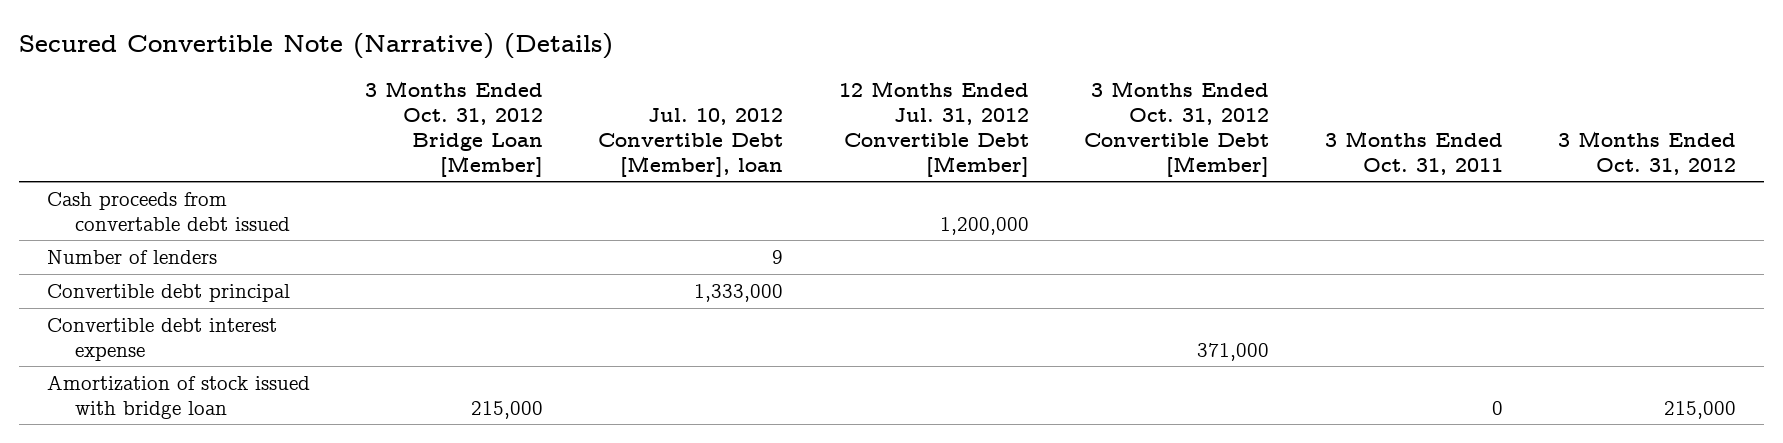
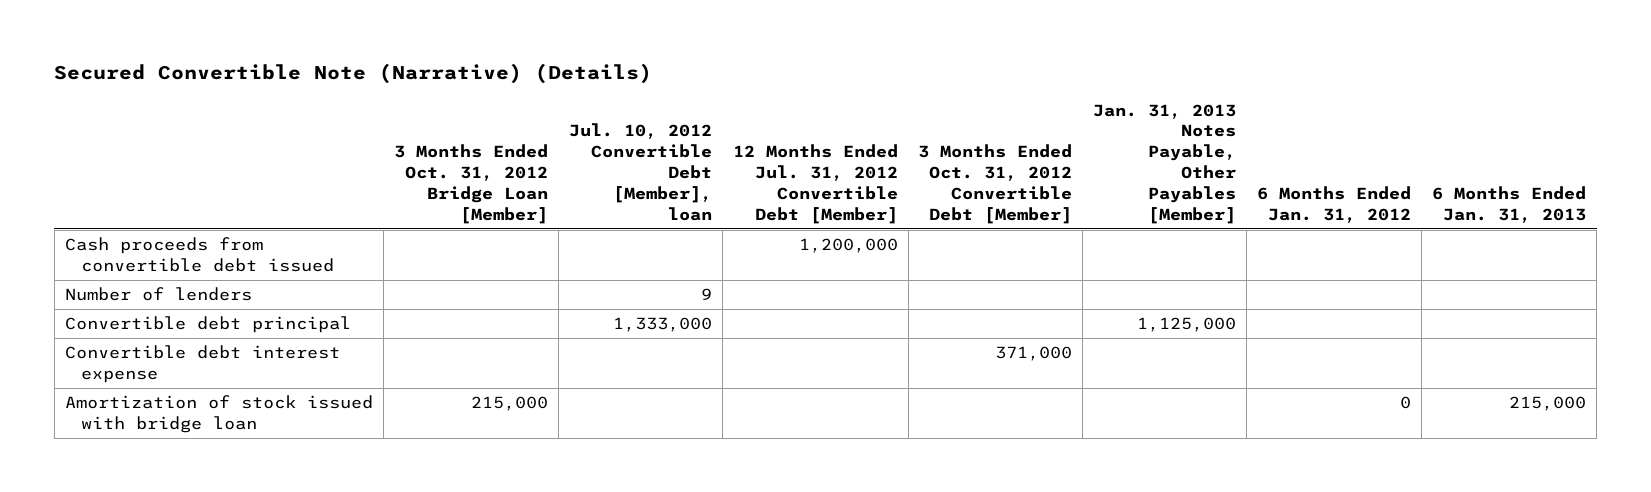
- | 3 Months Ended Oct. 31, 2012 Bridge Loan [Member] | Jul. 10, 2012 Convertible Debt [Member], loan | 12 Months Ended Jul. 31, 2012 Convertible Debt [Member] | 3 Months Ended Oct. 31, 2012 Convertible Debt [Member] | 3 Months Ended Oct. 31, 2011 | 3 Months Ended Oct. 31, 2012
+ | 3 Months Ended Oct. 31, 2012 Bridge Loan [Member] | Jul. 10, 2012 Convertible Debt [Member], loan | 12 Months Ended Jul. 31, 2012 Convertible Debt [Member] | 3 Months Ended Oct. 31, 2012 Convertible Debt [Member] | Jan. 31, 2013 Notes Payable, Other Payables [Member] | 6 Months Ended Jan. 31, 2012 | 6 Months Ended Jan. 31, 2013
- Cash proceeds from convertable debt issued | | | 1,200,000 | | |
+ Cash proceeds from convertible debt issued | | | 1,200,000 | | | |

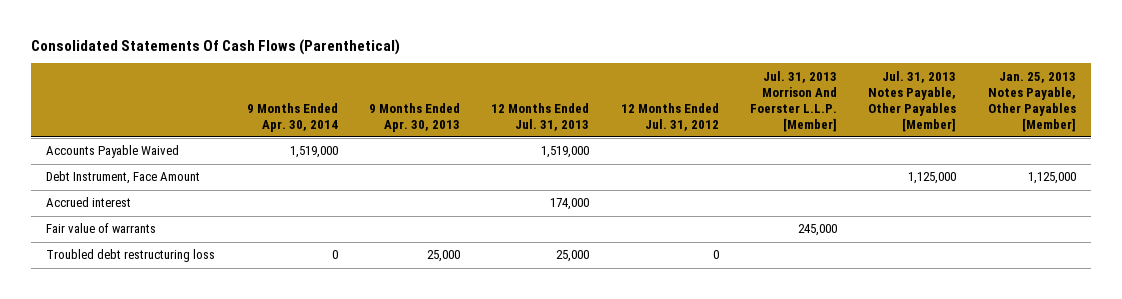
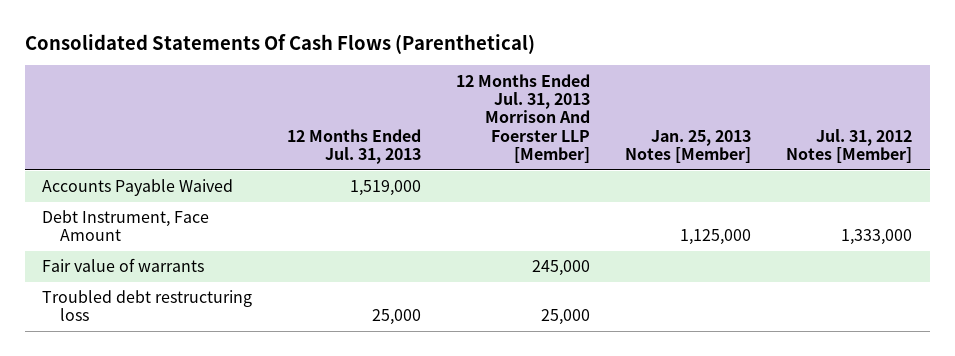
- | 9 Months Ended Apr. 30, 2014 | 9 Months Ended Apr. 30, 2013 | 12 Months Ended Jul. 31, 2013 | 12 Months Ended Jul. 31, 2012 | Jul. 31, 2013 Morrison And Foerster L.L.P. [Member] | Jul. 31, 2013 Notes Payable, Other Payables [Member] | Jan. 25, 2013 Notes Payable, Other Payables [Member]
+ | 12 Months Ended Jul. 31, 2013 | 12 Months Ended Jul. 31, 2013 Morrison And Foerster LLP [Member] | Jan. 25, 2013 Notes [Member] | Jul. 31, 2012 Notes [Member]
- Accrued interest | | | 174,000 | | | |

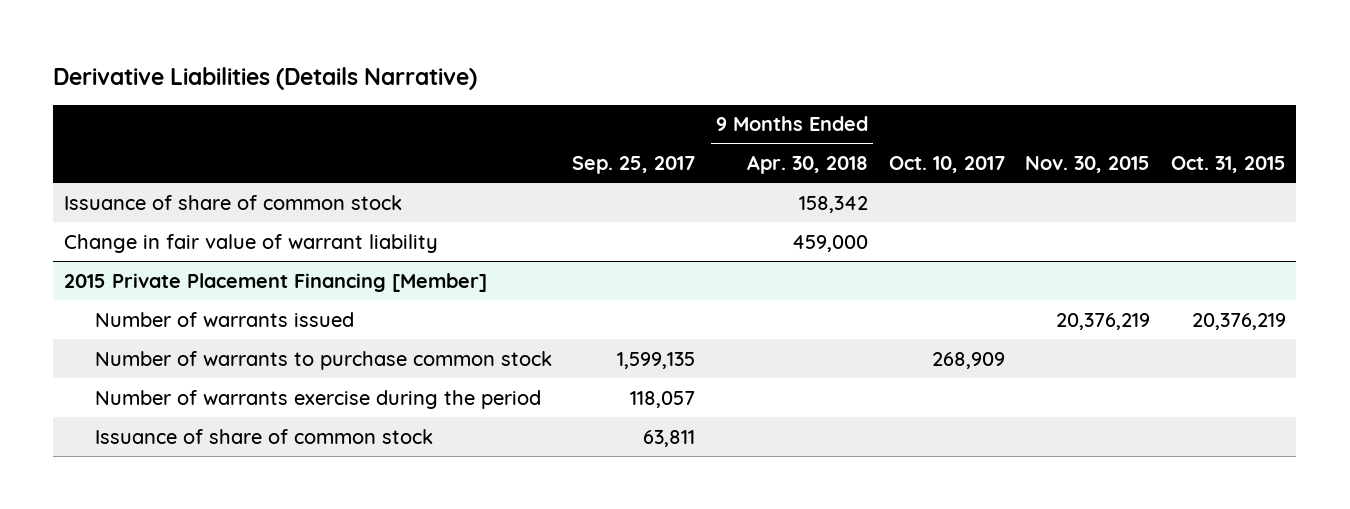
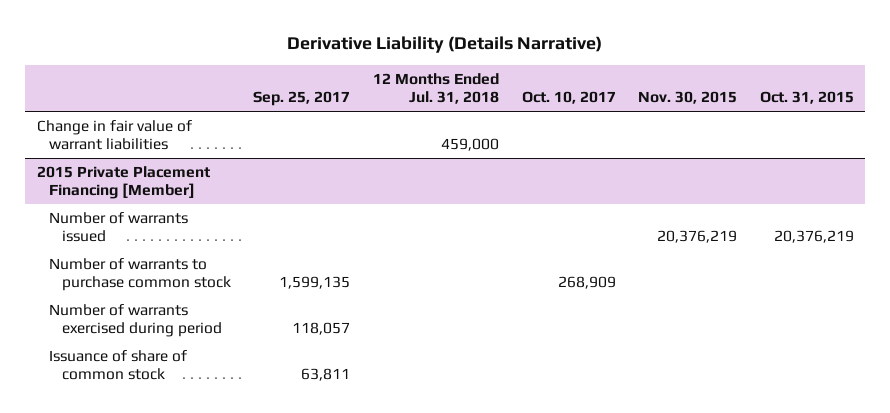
- Derivative Liabilities (Details Narrative)
+ Derivative Liability (Details Narrative)
- | Sep. 25, 2017 | 9 Months Ended Apr. 30, 2018 | Oct. 10, 2017 | Nov. 30, 2015 | Oct. 31, 2015
+ | Sep. 25, 2017 | 12 Months Ended Jul. 31, 2018 | Oct. 10, 2017 | Nov. 30, 2015 | Oct. 31, 2015
- Issuance of share of common stock | | 158,342 | | |
- Change in fair value of warrant liability | | 459,000 | | |
+ Change in fair value of warrant liabilities | | 459,000 | | |
@ 2015 Private Placement Financing [Member]
- Number of warrants exercise during the period | 118,057 | | | |
+ Number of warrants exercised during period | 118,057 | | | |

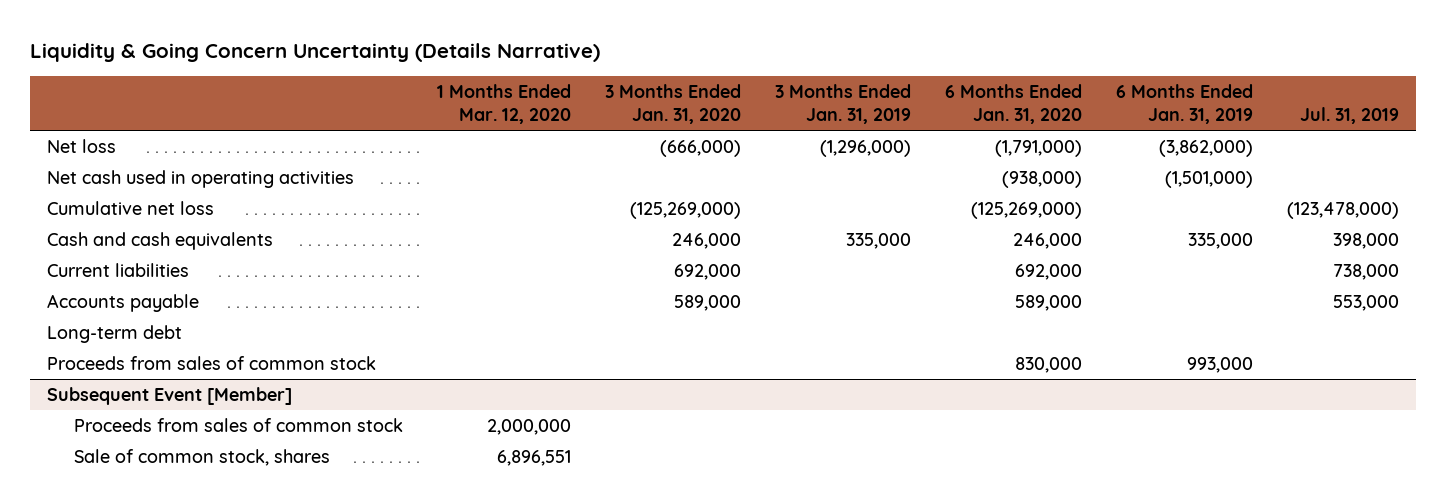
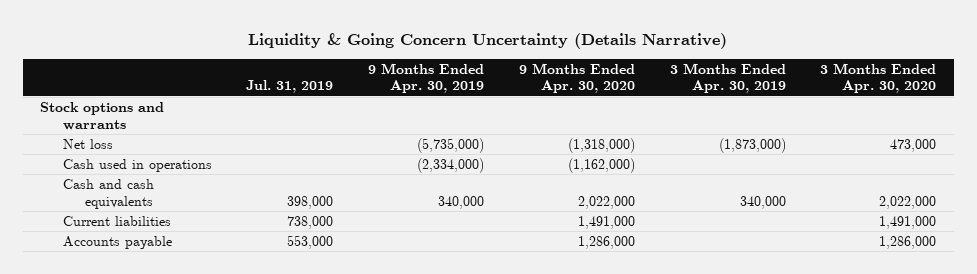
- | 1 Months Ended Mar. 12, 2020 | 3 Months Ended Jan. 31, 2020 | 3 Months Ended Jan. 31, 2019 | 6 Months Ended Jan. 31, 2020 | 6 Months Ended Jan. 31, 2019 | Jul. 31, 2019
+ | Jul. 31, 2019 | 9 Months Ended Apr. 30, 2019 | 9 Months Ended Apr. 30, 2020 | 3 Months Ended Apr. 30, 2019 | 3 Months Ended Apr. 30, 2020
+ Stock options and warrants
- Net cash used in operating activities | | | | (938,000) | (1,501,000) |
- Cumulative net loss | | (125,269,000) | | (125,269,000) | | (123,478,000)
+ Cash used in operations | | (2,334,000) | (1,162,000) | |
- Long-term debt
- Proceeds from sales of common stock | | | | 830,000 | 993,000 |
- Subsequent Event [Member]
- Proceeds from sales of common stock | 2,000,000 | | | | |
- Sale of common stock, shares | 6,896,551 | | | | |

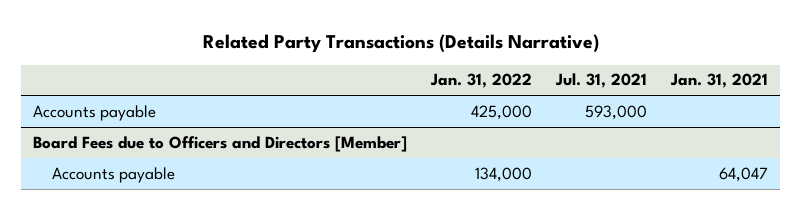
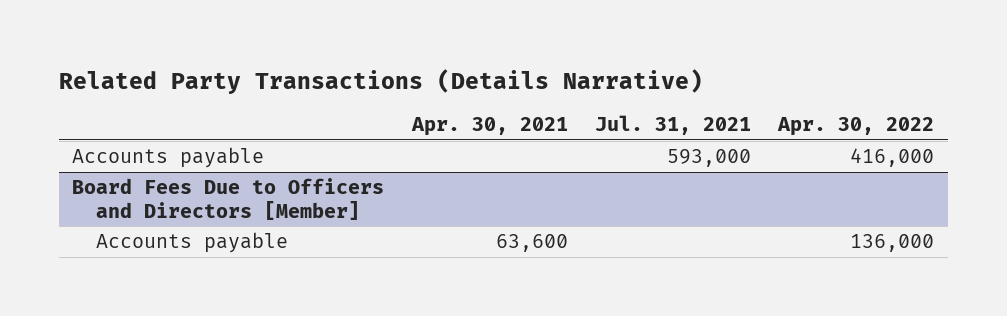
- | Jan. 31, 2022 | Jul. 31, 2021 | Jan. 31, 2021
+ | Apr. 30, 2021 | Jul. 31, 2021 | Apr. 30, 2022
- Board Fees due to Officers and Directors [Member]
+ Board Fees Due to Officers and Directors [Member]

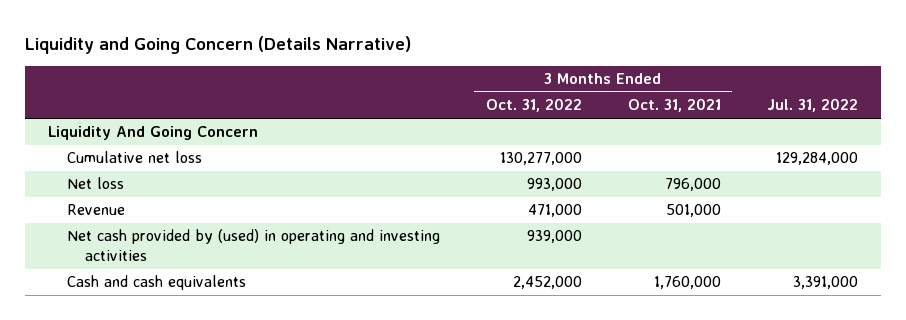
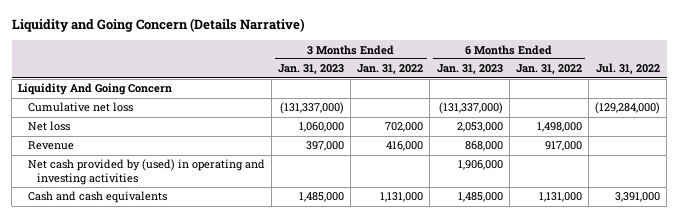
- | 3 Months Ended Oct. 31, 2022 | 3 Months Ended Oct. 31, 2021 | Jul. 31, 2022
+ | 3 Months Ended Jan. 31, 2023 | 3 Months Ended Jan. 31, 2022 | 6 Months Ended Jan. 31, 2023 | 6 Months Ended Jan. 31, 2022 | Jul. 31, 2022
- Cumulative net loss | 130,277,000 | | 129,284,000
+ Cumulative net loss | (131,337,000) | | (131,337,000) | | (129,284,000)

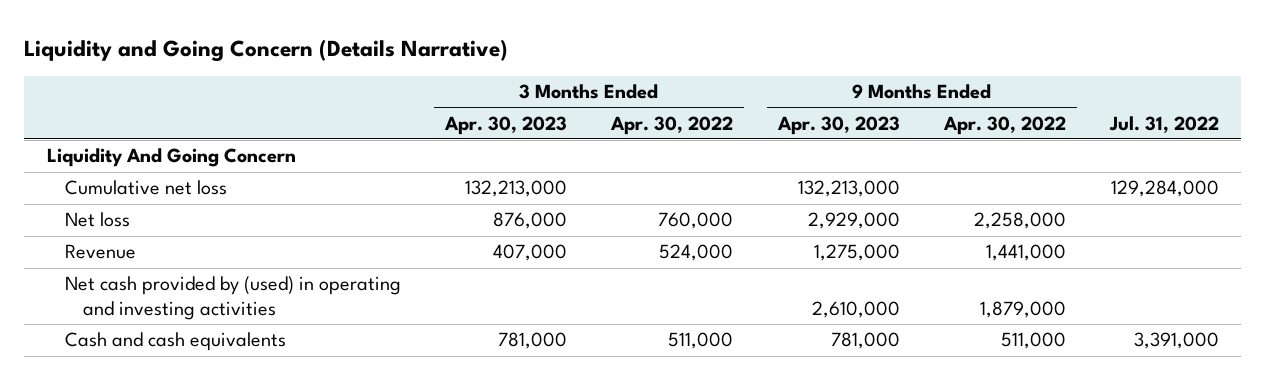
- | 3 Months Ended Jan. 31, 2023 | 3 Months Ended Jan. 31, 2022 | 6 Months Ended Jan. 31, 2023 | 6 Months Ended Jan. 31, 2022 | Jul. 31, 2022
+ | 3 Months Ended Apr. 30, 2023 | 3 Months Ended Apr. 30, 2022 | 9 Months Ended Apr. 30, 2023 | 9 Months Ended Apr. 30, 2022 | Jul. 31, 2022
- Cumulative net loss | (131,337,000) | | (131,337,000) | | (129,284,000)
+ Cumulative net loss | 132,213,000 | | 132,213,000 | | 129,284,000

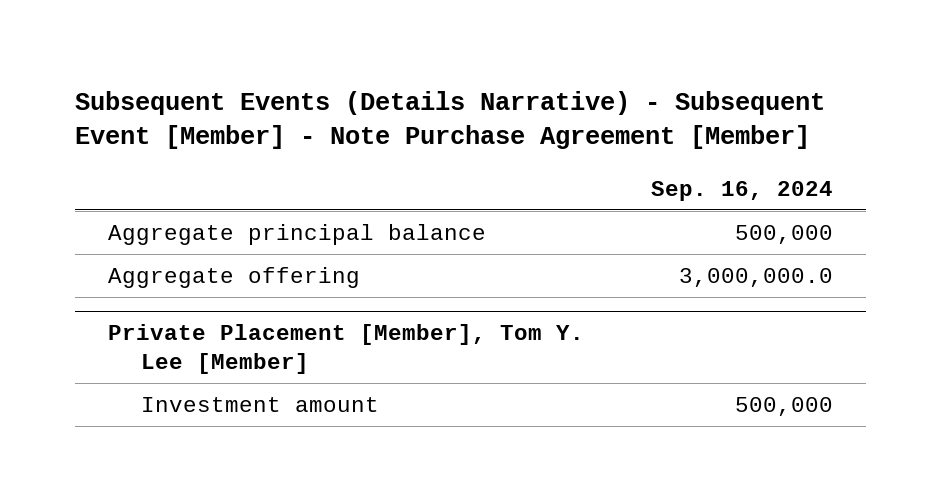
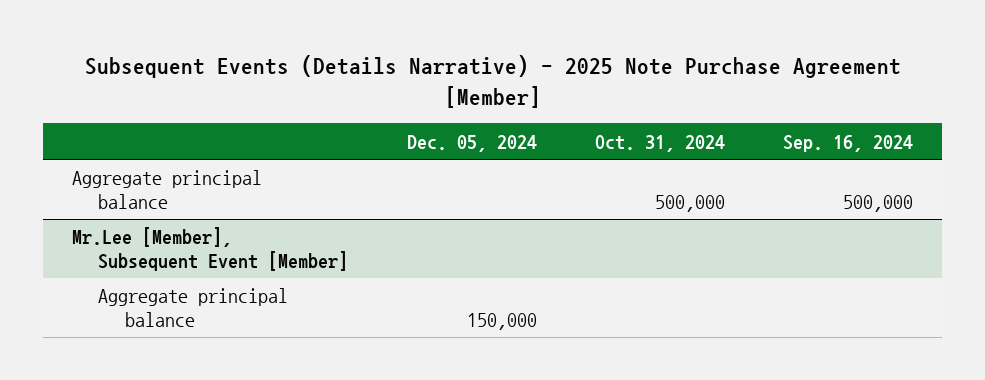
- Subsequent Events (Details Narrative) - Subsequent Event [Member] - Note Purchase Agreement [Member]
+ Subsequent Events (Details Narrative) - 2025 Note Purchase Agreement [Member]
- | Sep. 16, 2024
+ | Dec. 05, 2024 | Oct. 31, 2024 | Sep. 16, 2024
- Aggregate offering | 3,000,000.0
- Private Placement [Member], Tom Y. Lee [Member]
- Investment amount | 500,000
+ Mr.Lee [Member], Subsequent Event [Member]
+ Aggregate principal balance | 150,000 | |

